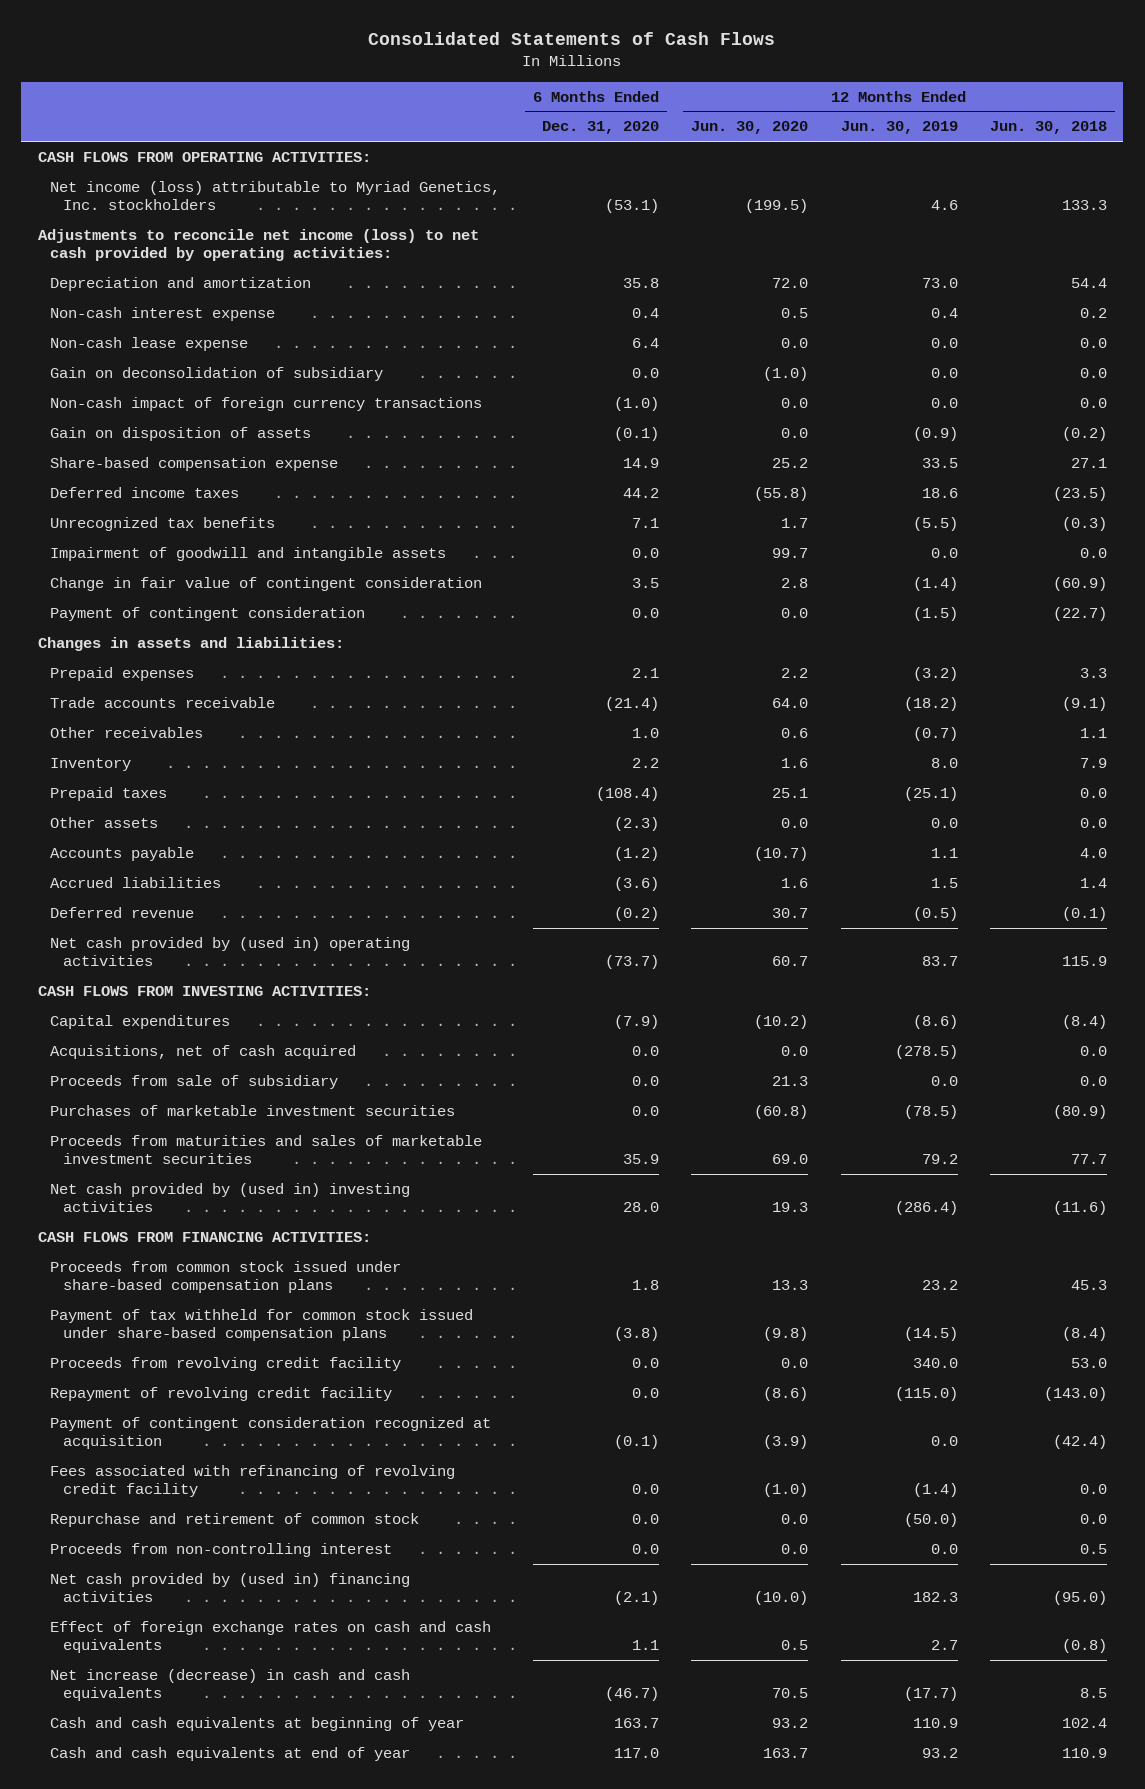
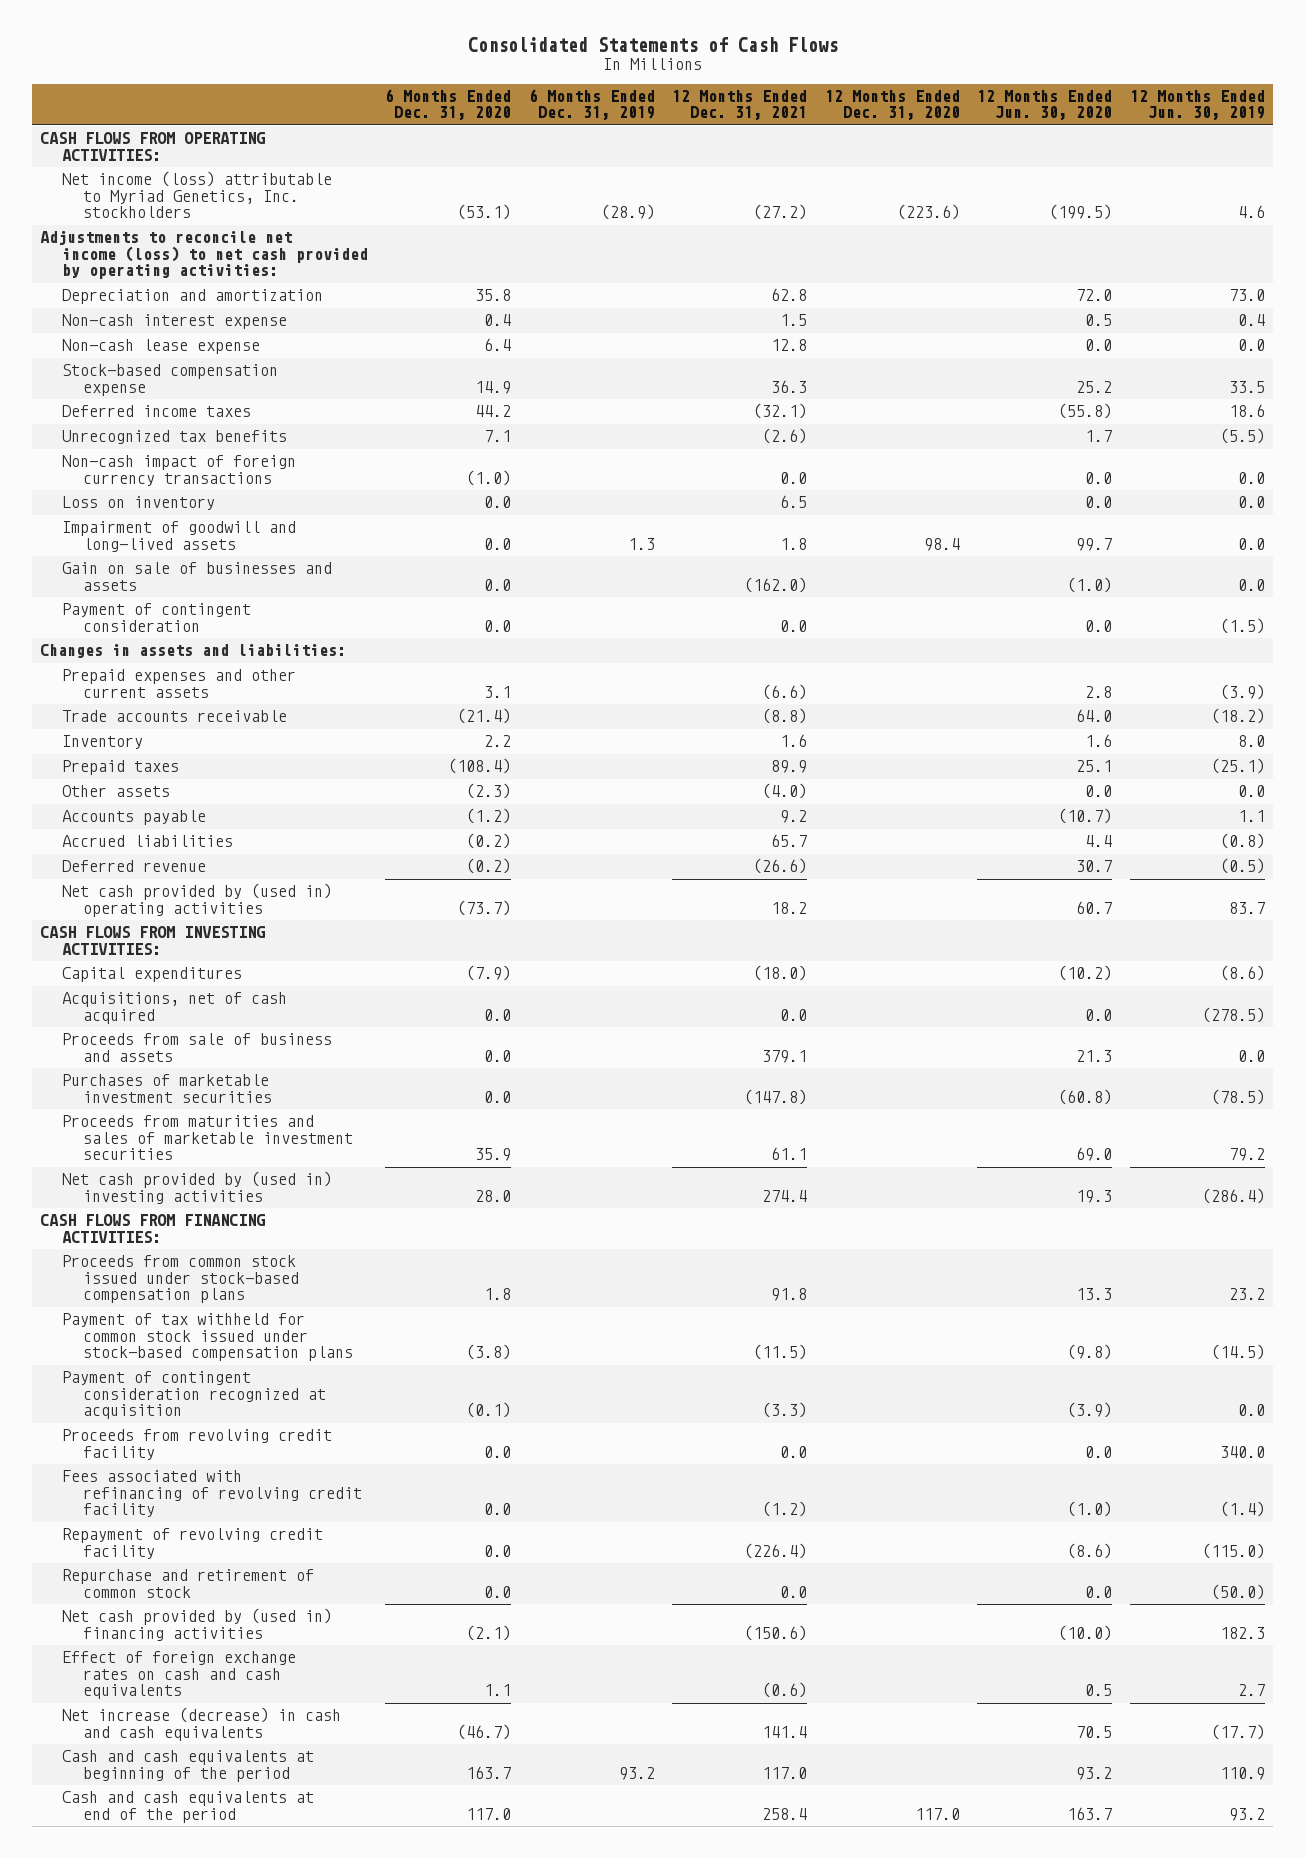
- | 6 Months Ended Dec. 31, 2020 | 12 Months Ended Jun. 30, 2020 | 12 Months Ended Jun. 30, 2019 | 12 Months Ended Jun. 30, 2018
+ | 6 Months Ended Dec. 31, 2020 | 6 Months Ended Dec. 31, 2019 | 12 Months Ended Dec. 31, 2021 | 12 Months Ended Dec. 31, 2020 | 12 Months Ended Jun. 30, 2020 | 12 Months Ended Jun. 30, 2019
- Gain on deconsolidation of subsidiary | 0.0 | (1.0) | 0.0 | 0.0
- Gain on disposition of assets | (0.1) | 0.0 | (0.9) | (0.2)
- Share-based compensation expense | 14.9 | 25.2 | 33.5 | 27.1
+ Stock-based compensation expense | 14.9 | | 36.3 | | 25.2 | 33.5
- Impairment of goodwill and intangible assets | 0.0 | 99.7 | 0.0 | 0.0
- Change in fair value of contingent consideration | 3.5 | 2.8 | (1.4) | (60.9)
moved down: Non-cash impact of foreign currency transactions | (1.0) | | 0.0 | | 0.0 | 0.0
+ Loss on inventory | 0.0 | | 6.5 | | 0.0 | 0.0
+ Impairment of goodwill and long-lived assets | 0.0 | 1.3 | 1.8 | 98.4 | 99.7 | 0.0
+ Gain on sale of businesses and assets | 0.0 | | (162.0) | | (1.0) | 0.0
- Prepaid expenses | 2.1 | 2.2 | (3.2) | 3.3
+ Prepaid expenses and other current assets | 3.1 | | (6.6) | | 2.8 | (3.9)
- Other receivables | 1.0 | 0.6 | (0.7) | 1.1
- Accrued liabilities | (3.6) | 1.6 | 1.5 | 1.4
+ Accrued liabilities | (0.2) | | 65.7 | | 4.4 | (0.8)
- Proceeds from sale of subsidiary | 0.0 | 21.3 | 0.0 | 0.0
+ Proceeds from sale of business and assets | 0.0 | | 379.1 | | 21.3 | 0.0
- Proceeds from common stock issued under share-based compensation plans | 1.8 | 13.3 | 23.2 | 45.3
- Payment of tax withheld for common stock issued under share-based compensation plans | (3.8) | (9.8) | (14.5) | (8.4)
+ Proceeds from common stock issued under stock-based compensation plans | 1.8 | | 91.8 | | 13.3 | 23.2
+ Payment of tax withheld for common stock issued under stock-based compensation plans | (3.8) | | (11.5) | | (9.8) | (14.5)
moved down: Proceeds from revolving credit facility | 0.0 | | 0.0 | | 0.0 | 340.0
moved down: Repayment of revolving credit facility | 0.0 | | (226.4) | | (8.6) | (115.0)
- Proceeds from non-controlling interest | 0.0 | 0.0 | 0.0 | 0.5
- Cash and cash equivalents at beginning of year | 163.7 | 93.2 | 110.9 | 102.4
- Cash and cash equivalents at end of year | 117.0 | 163.7 | 93.2 | 110.9
+ Cash and cash equivalents at beginning of the period | 163.7 | 93.2 | 117.0 | | 93.2 | 110.9
+ Cash and cash equivalents at end of the period | 117.0 | | 258.4 | 117.0 | 163.7 | 93.2

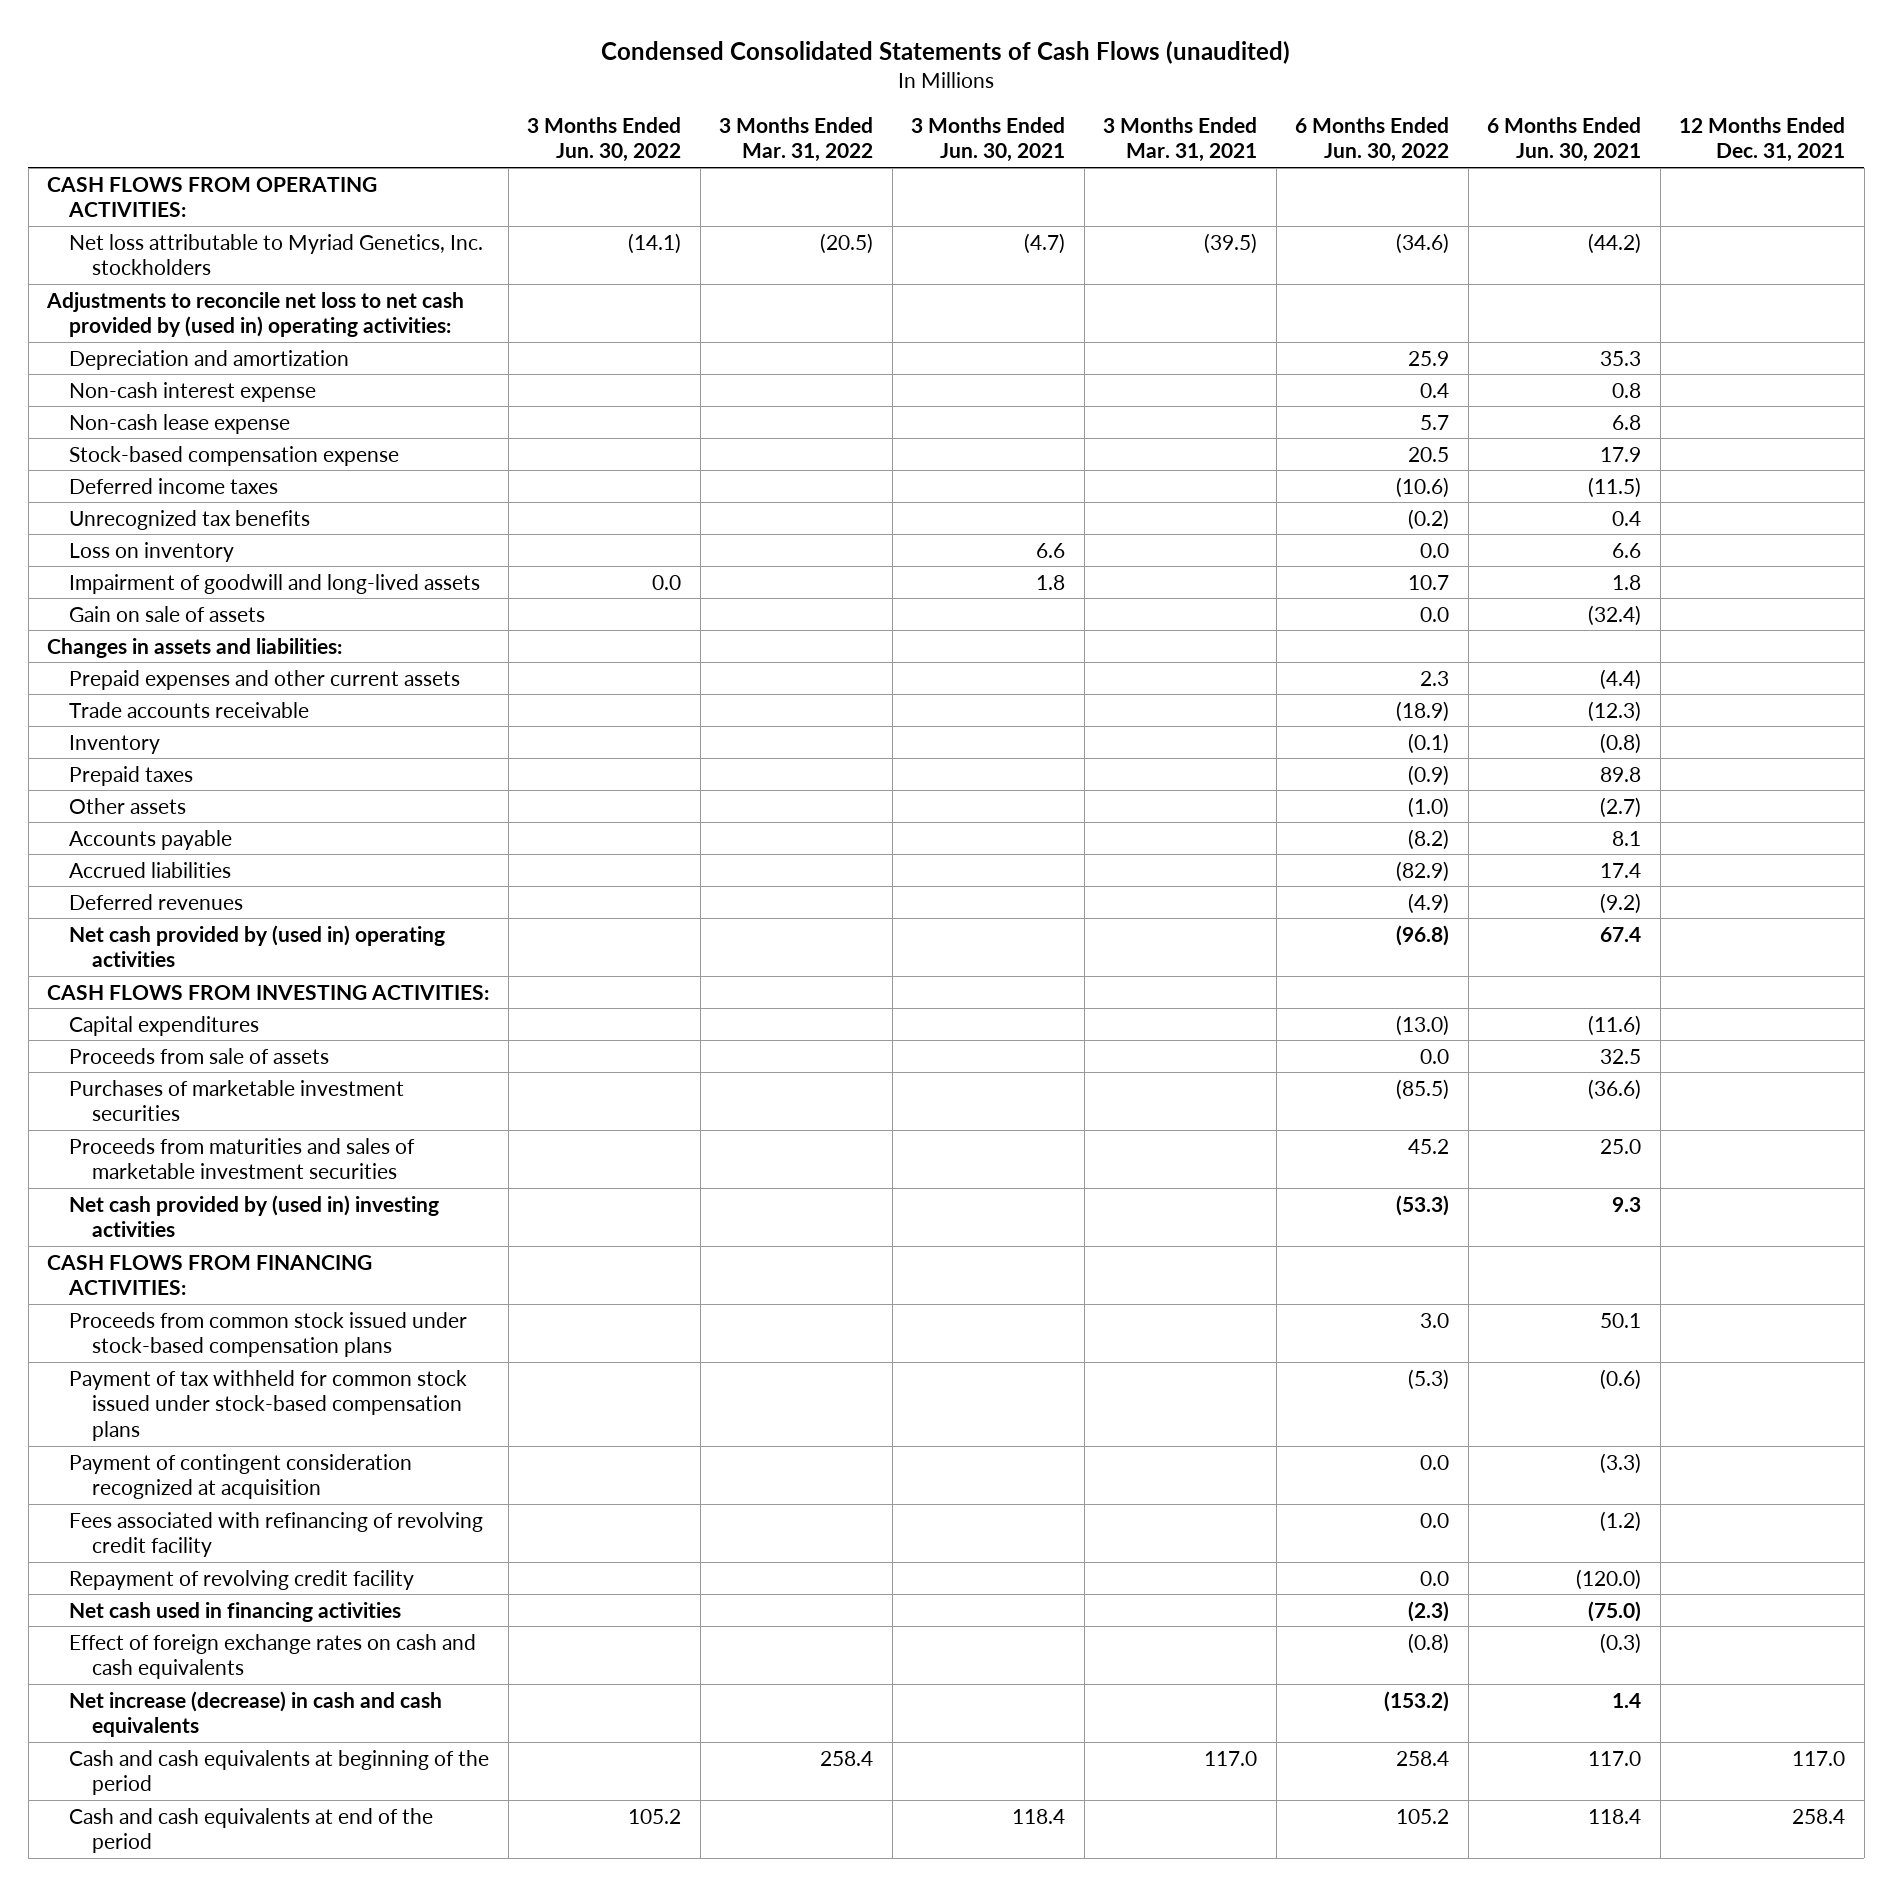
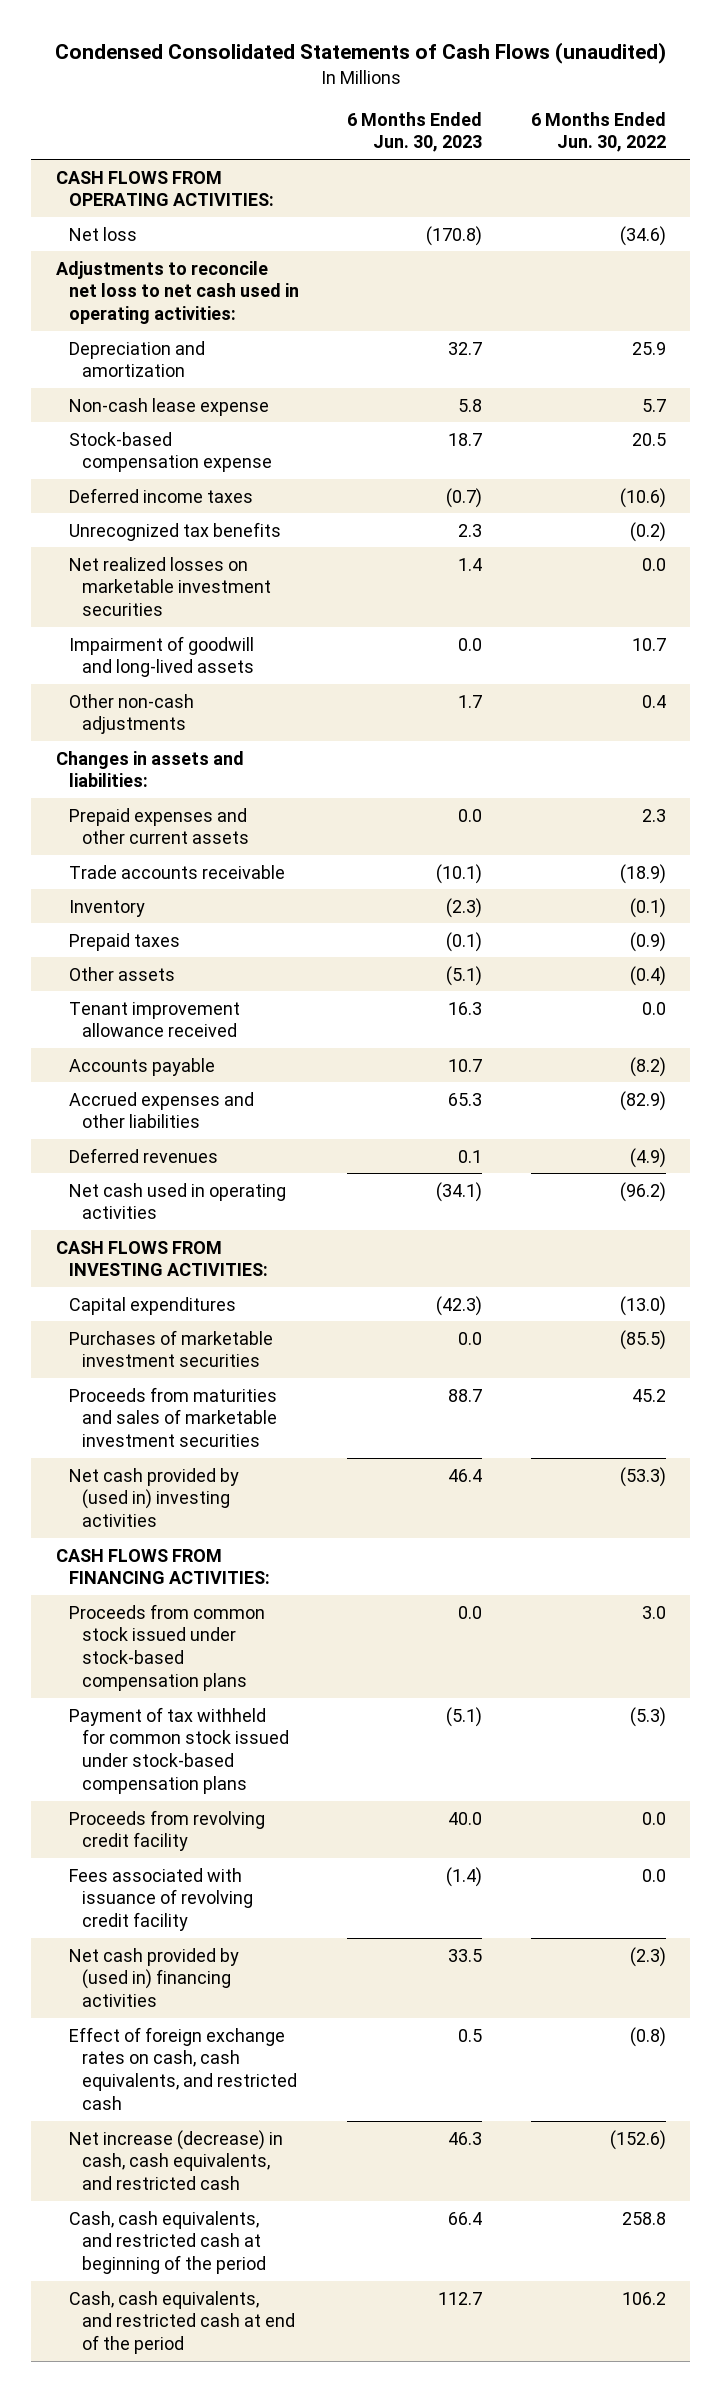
- | 3 Months Ended Jun. 30, 2022 | 3 Months Ended Mar. 31, 2022 | 3 Months Ended Jun. 30, 2021 | 3 Months Ended Mar. 31, 2021 | 6 Months Ended Jun. 30, 2022 | 6 Months Ended Jun. 30, 2021 | 12 Months Ended Dec. 31, 2021
+ | 6 Months Ended Jun. 30, 2023 | 6 Months Ended Jun. 30, 2022
- Net loss attributable to Myriad Genetics, Inc. stockholders | (14.1) | (20.5) | (4.7) | (39.5) | (34.6) | (44.2) |
- Adjustments to reconcile net loss to net cash provided by (used in) operating activities:
+ Net loss | (170.8) | (34.6)
+ Adjustments to reconcile net loss to net cash used in operating activities:
- Non-cash interest expense | | | | | 0.4 | 0.8 |
- Loss on inventory | | | 6.6 | | 0.0 | 6.6 |
+ Net realized losses on marketable investment securities | 1.4 | 0.0
- Gain on sale of assets | | | | | 0.0 | (32.4) |
+ Other non-cash adjustments | 1.7 | 0.4
- Other assets | | | | | (1.0) | (2.7) |
+ Other assets | (5.1) | (0.4)
+ Tenant improvement allowance received | 16.3 | 0.0
- Accrued liabilities | | | | | (82.9) | 17.4 |
+ Accrued expenses and other liabilities | 65.3 | (82.9)
- Net cash provided by (used in) operating activities | | | | | (96.8) | 67.4 |
+ Net cash used in operating activities | (34.1) | (96.2)
- Proceeds from sale of assets | | | | | 0.0 | 32.5 |
- Payment of contingent consideration recognized at acquisition | | | | | 0.0 | (3.3) |
- Fees associated with refinancing of revolving credit facility | | | | | 0.0 | (1.2) |
- Repayment of revolving credit facility | | | | | 0.0 | (120.0) |
- Net cash used in financing activities | | | | | (2.3) | (75.0) |
- Effect of foreign exchange rates on cash and cash equivalents | | | | | (0.8) | (0.3) |
- Net increase (decrease) in cash and cash equivalents | | | | | (153.2) | 1.4 |
- Cash and cash equivalents at beginning of the period | | 258.4 | | 117.0 | 258.4 | 117.0 | 117.0
- Cash and cash equivalents at end of the period | 105.2 | | 118.4 | | 105.2 | 118.4 | 258.4
+ Proceeds from revolving credit facility | 40.0 | 0.0
+ Fees associated with issuance of revolving credit facility | (1.4) | 0.0
+ Net cash provided by (used in) financing activities | 33.5 | (2.3)
+ Effect of foreign exchange rates on cash, cash equivalents, and restricted cash | 0.5 | (0.8)
+ Net increase (decrease) in cash, cash equivalents, and restricted cash | 46.3 | (152.6)
+ Cash, cash equivalents, and restricted cash at beginning of the period | 66.4 | 258.8
+ Cash, cash equivalents, and restricted cash at end of the period | 112.7 | 106.2

